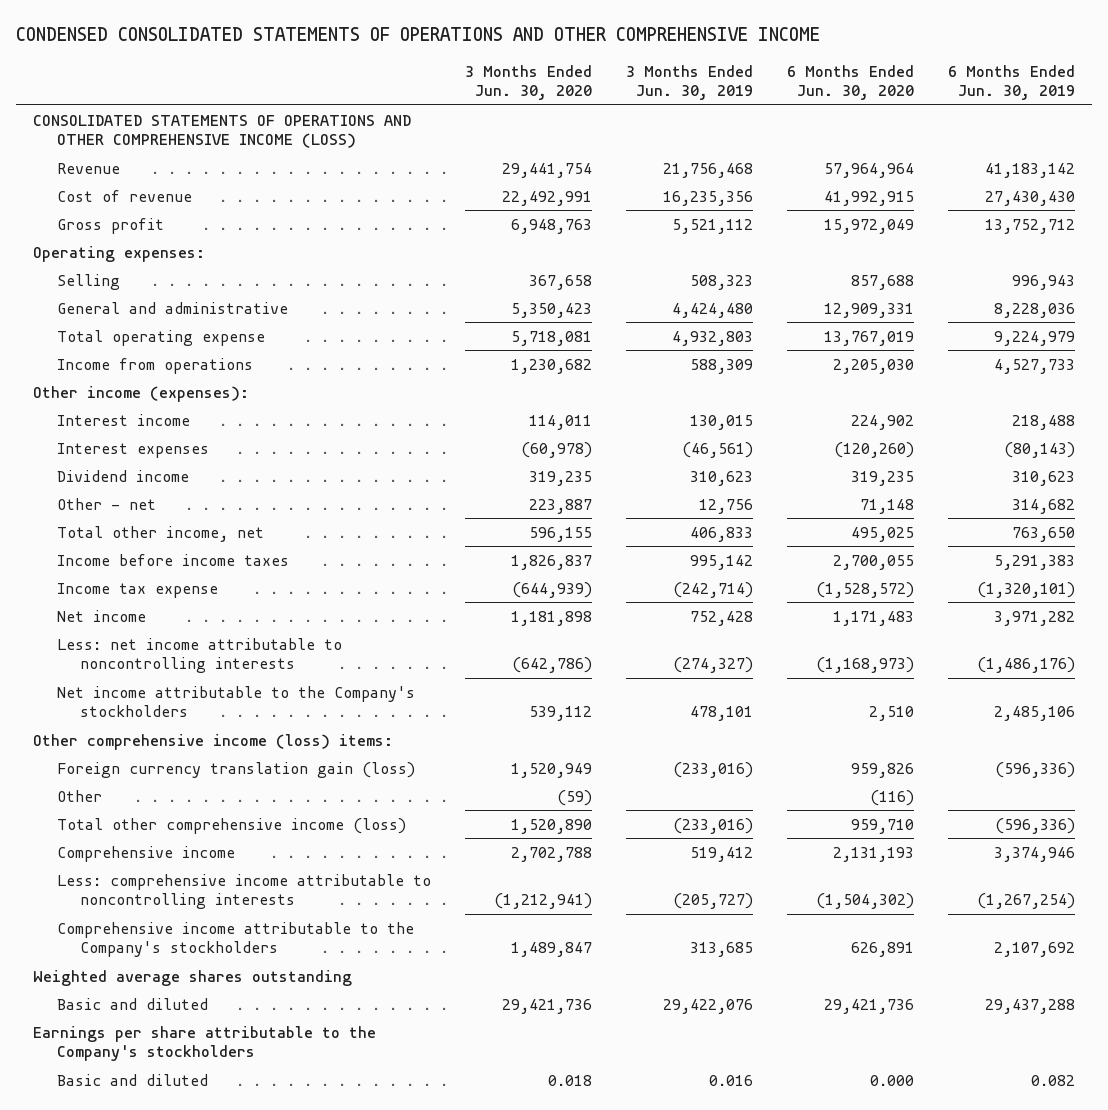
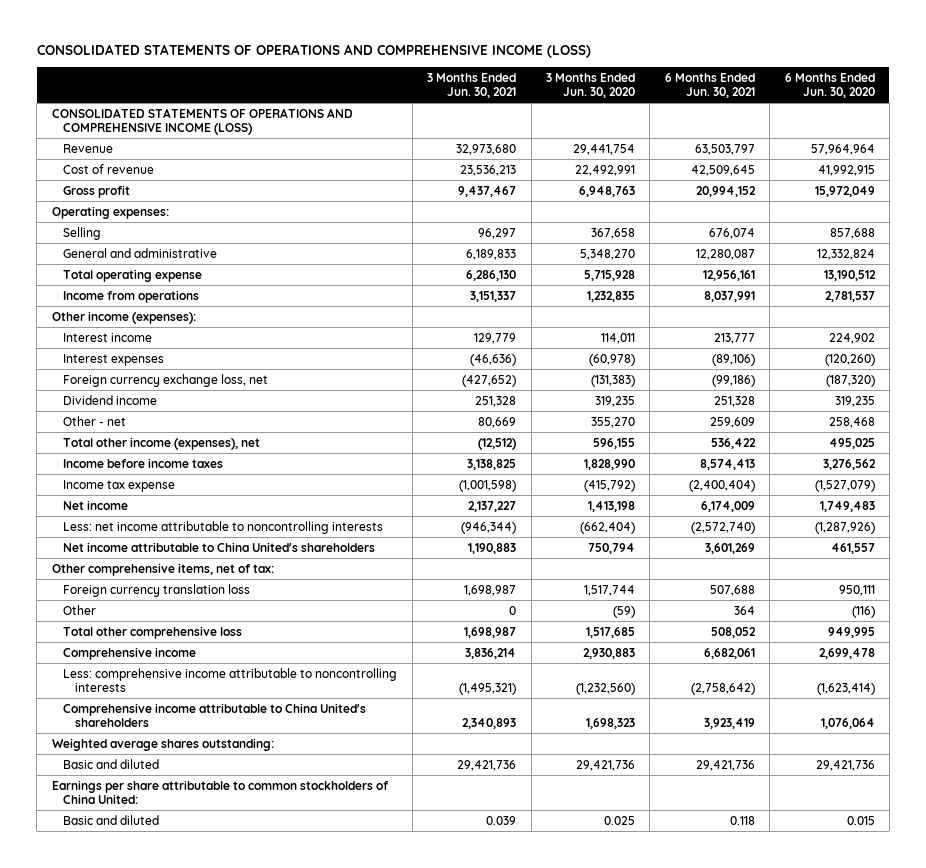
- CONDENSED CONSOLIDATED STATEMENTS OF OPERATIONS AND OTHER COMPREHENSIVE INCOME
+ CONSOLIDATED STATEMENTS OF OPERATIONS AND COMPREHENSIVE INCOME (LOSS)
- | 3 Months Ended Jun. 30, 2020 | 3 Months Ended Jun. 30, 2019 | 6 Months Ended Jun. 30, 2020 | 6 Months Ended Jun. 30, 2019
+ | 3 Months Ended Jun. 30, 2021 | 3 Months Ended Jun. 30, 2020 | 6 Months Ended Jun. 30, 2021 | 6 Months Ended Jun. 30, 2020
- CONSOLIDATED STATEMENTS OF OPERATIONS AND OTHER COMPREHENSIVE INCOME (LOSS)
+ CONSOLIDATED STATEMENTS OF OPERATIONS AND COMPREHENSIVE INCOME (LOSS)
- General and administrative | 5,350,423 | 4,424,480 | 12,909,331 | 8,228,036
- Total operating expense | 5,718,081 | 4,932,803 | 13,767,019 | 9,224,979
- Income from operations | 1,230,682 | 588,309 | 2,205,030 | 4,527,733
+ General and administrative | 6,189,833 | 5,348,270 | 12,280,087 | 12,332,824
+ Total operating expense | 6,286,130 | 5,715,928 | 12,956,161 | 13,190,512
+ Income from operations | 3,151,337 | 1,232,835 | 8,037,991 | 2,781,537
+ Foreign currency exchange loss, net | (427,652) | (131,383) | (99,186) | (187,320)
- Other - net | 223,887 | 12,756 | 71,148 | 314,682
- Total other income, net | 596,155 | 406,833 | 495,025 | 763,650
- Income before income taxes | 1,826,837 | 995,142 | 2,700,055 | 5,291,383
- Income tax expense | (644,939) | (242,714) | (1,528,572) | (1,320,101)
- Net income | 1,181,898 | 752,428 | 1,171,483 | 3,971,282
- Less: net income attributable to noncontrolling interests | (642,786) | (274,327) | (1,168,973) | (1,486,176)
- Net income attributable to the Company's stockholders | 539,112 | 478,101 | 2,510 | 2,485,106
- Other comprehensive income (loss) items:
- Foreign currency translation gain (loss) | 1,520,949 | (233,016) | 959,826 | (596,336)
+ Other - net | 80,669 | 355,270 | 259,609 | 258,468
+ Total other income (expenses), net | (12,512) | 596,155 | 536,422 | 495,025
+ Income before income taxes | 3,138,825 | 1,828,990 | 8,574,413 | 3,276,562
+ Income tax expense | (1,001,598) | (415,792) | (2,400,404) | (1,527,079)
+ Net income | 2,137,227 | 1,413,198 | 6,174,009 | 1,749,483
+ Less: net income attributable to noncontrolling interests | (946,344) | (662,404) | (2,572,740) | (1,287,926)
+ Net income attributable to China United's shareholders | 1,190,883 | 750,794 | 3,601,269 | 461,557
+ Other comprehensive items, net of tax:
+ Foreign currency translation loss | 1,698,987 | 1,517,744 | 507,688 | 950,111
- Total other comprehensive income (loss) | 1,520,890 | (233,016) | 959,710 | (596,336)
- Comprehensive income | 2,702,788 | 519,412 | 2,131,193 | 3,374,946
- Less: comprehensive income attributable to noncontrolling interests | (1,212,941) | (205,727) | (1,504,302) | (1,267,254)
- Comprehensive income attributable to the Company's stockholders | 1,489,847 | 313,685 | 626,891 | 2,107,692
- Weighted average shares outstanding
+ Total other comprehensive loss | 1,698,987 | 1,517,685 | 508,052 | 949,995
+ Comprehensive income | 3,836,214 | 2,930,883 | 6,682,061 | 2,699,478
+ Less: comprehensive income attributable to noncontrolling interests | (1,495,321) | (1,232,560) | (2,758,642) | (1,623,414)
+ Comprehensive income attributable to China United's shareholders | 2,340,893 | 1,698,323 | 3,923,419 | 1,076,064
+ Weighted average shares outstanding:
- Earnings per share attributable to the Company's stockholders
- Basic and diluted | 0.018 | 0.016 | 0.000 | 0.082
+ Earnings per share attributable to common stockholders of China United:
+ Basic and diluted | 0.039 | 0.025 | 0.118 | 0.015

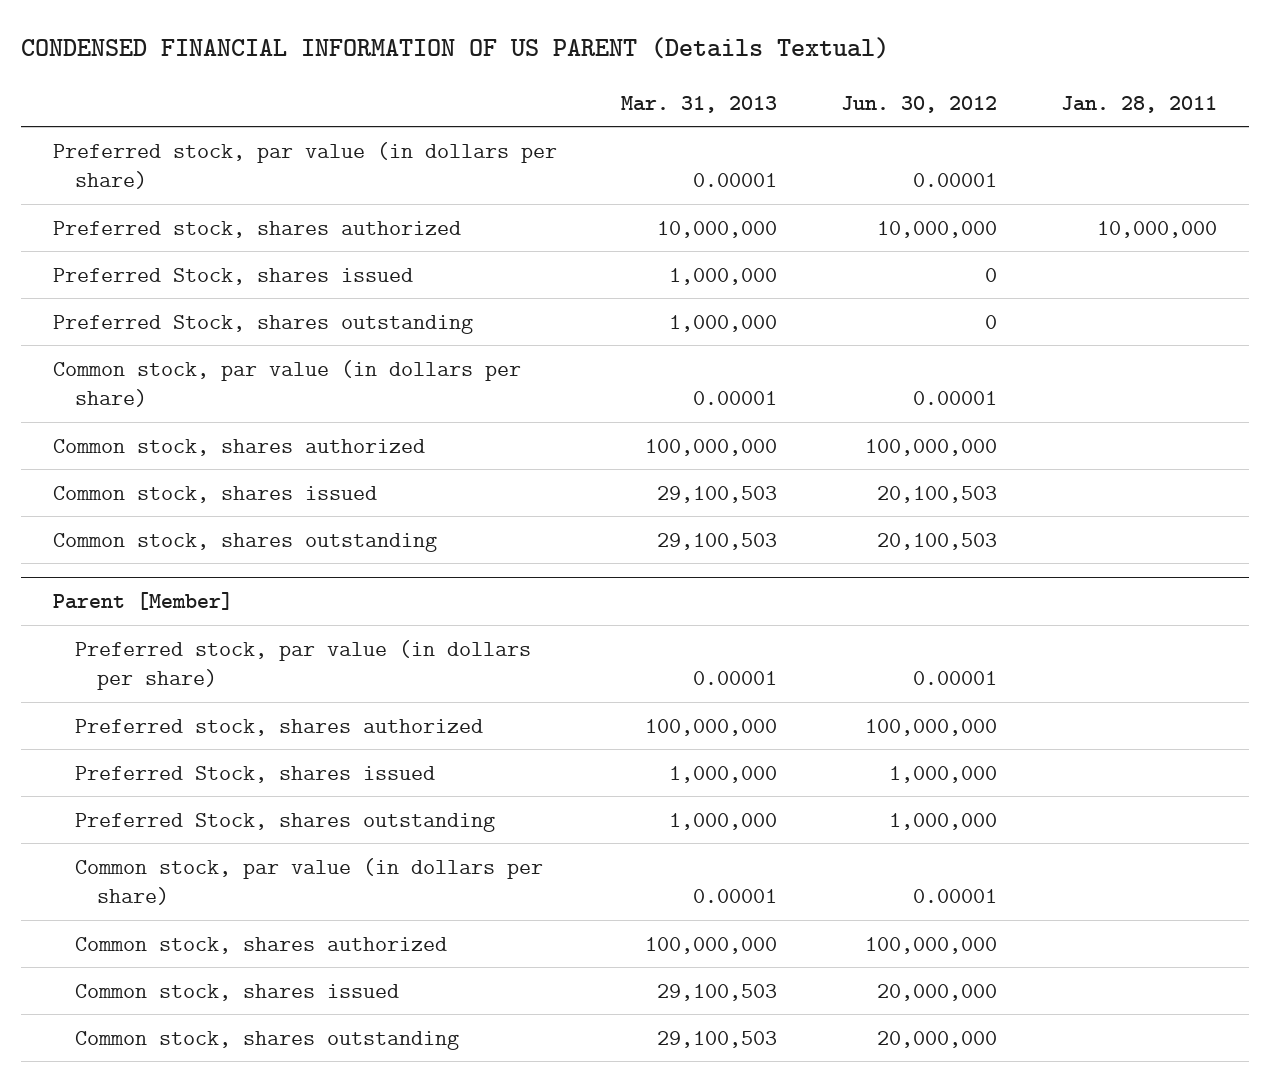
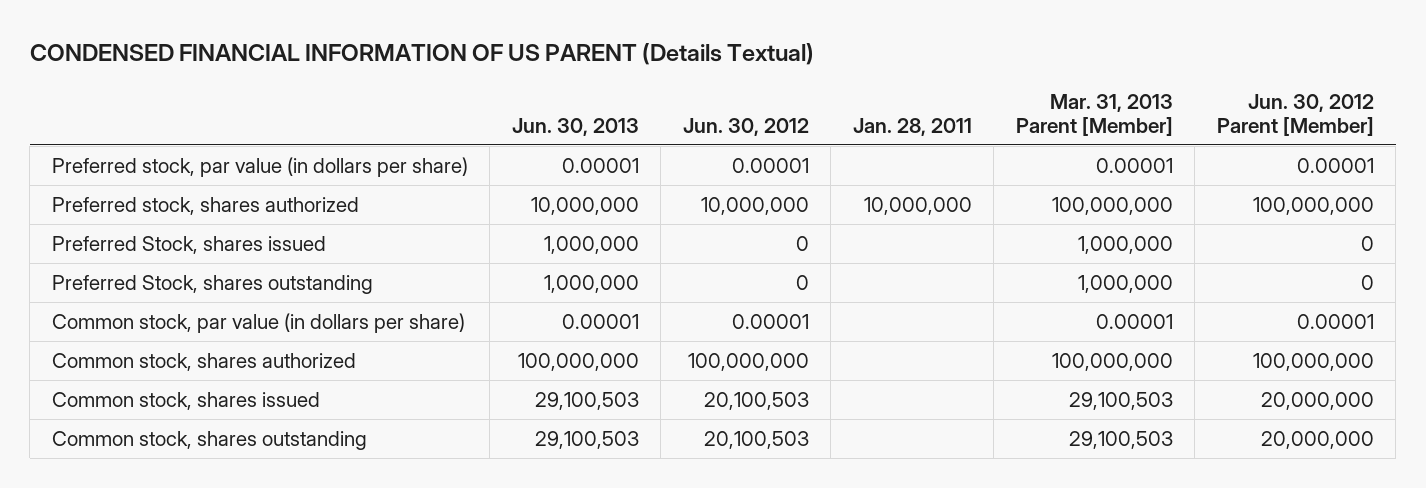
- | Mar. 31, 2013 | Jun. 30, 2012 | Jan. 28, 2011
+ | Jun. 30, 2013 | Jun. 30, 2012 | Jan. 28, 2011 | Mar. 31, 2013 Parent [Member] | Jun. 30, 2012 Parent [Member]
- Parent [Member]
- Preferred stock, par value (in dollars per share) | 0.00001 | 0.00001 |
- Preferred stock, shares authorized | 100,000,000 | 100,000,000 |
- Preferred Stock, shares issued | 1,000,000 | 1,000,000 |
- Preferred Stock, shares outstanding | 1,000,000 | 1,000,000 |
- Common stock, par value (in dollars per share) | 0.00001 | 0.00001 |
- Common stock, shares authorized | 100,000,000 | 100,000,000 |
- Common stock, shares issued | 29,100,503 | 20,000,000 |
- Common stock, shares outstanding | 29,100,503 | 20,000,000 |

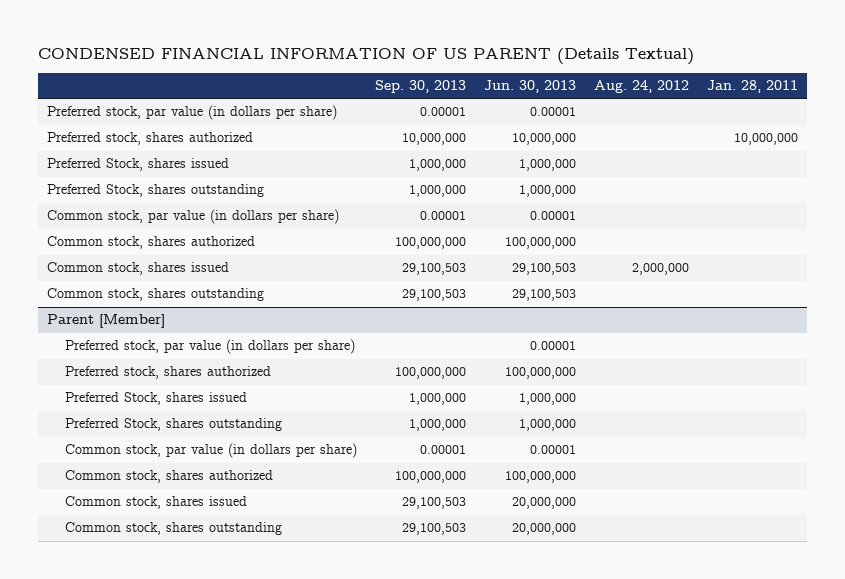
- | Jun. 30, 2013 | Jun. 30, 2012 | Jan. 28, 2011 | Mar. 31, 2013 Parent [Member] | Jun. 30, 2012 Parent [Member]
+ | Sep. 30, 2013 | Jun. 30, 2013 | Aug. 24, 2012 | Jan. 28, 2011
+ Parent [Member]
+ Preferred stock, par value (in dollars per share) | | 0.00001 | |
+ Preferred stock, shares authorized | 100,000,000 | 100,000,000 | |
+ Preferred Stock, shares issued | 1,000,000 | 1,000,000 | |
+ Preferred Stock, shares outstanding | 1,000,000 | 1,000,000 | |
+ Common stock, par value (in dollars per share) | 0.00001 | 0.00001 | |
+ Common stock, shares authorized | 100,000,000 | 100,000,000 | |
+ Common stock, shares issued | 29,100,503 | 20,000,000 | |
+ Common stock, shares outstanding | 29,100,503 | 20,000,000 | |

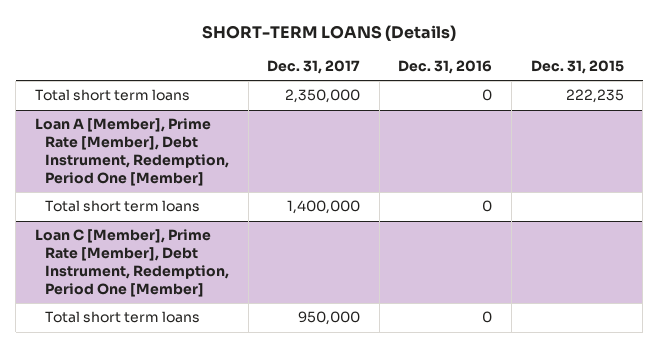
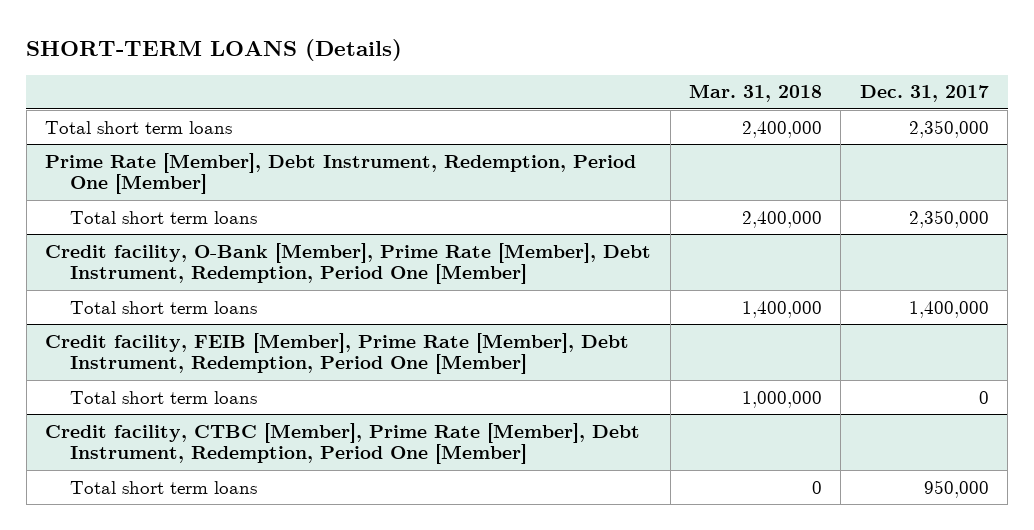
- | Dec. 31, 2017 | Dec. 31, 2016 | Dec. 31, 2015
+ | Mar. 31, 2018 | Dec. 31, 2017
- Loan A [Member], Prime Rate [Member], Debt Instrument, Redemption, Period One [Member]
+ Prime Rate [Member], Debt Instrument, Redemption, Period One [Member]
+ Total short term loans | 2,400,000 | 2,350,000
+ Credit facility, O-Bank [Member], Prime Rate [Member], Debt Instrument, Redemption, Period One [Member]
- Loan C [Member], Prime Rate [Member], Debt Instrument, Redemption, Period One [Member]
+ Credit facility, FEIB [Member], Prime Rate [Member], Debt Instrument, Redemption, Period One [Member]
+ Total short term loans | 1,000,000 | 0
+ Credit facility, CTBC [Member], Prime Rate [Member], Debt Instrument, Redemption, Period One [Member]

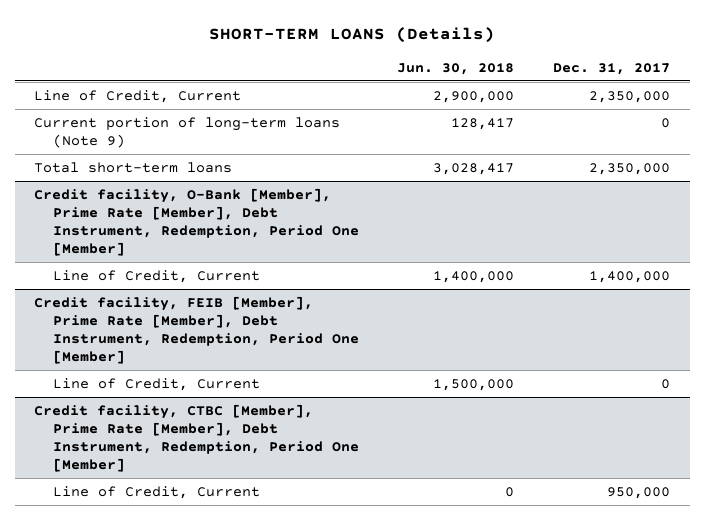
- | Mar. 31, 2018 | Dec. 31, 2017
+ | Jun. 30, 2018 | Dec. 31, 2017
- Total short term loans | 2,400,000 | 2,350,000
- Prime Rate [Member], Debt Instrument, Redemption, Period One [Member]
- Total short term loans | 2,400,000 | 2,350,000
+ Line of Credit, Current | 2,900,000 | 2,350,000
+ Current portion of long-term loans (Note 9) | 128,417 | 0
+ Total short-term loans | 3,028,417 | 2,350,000
@ Credit facility, O-Bank [Member], Prime Rate [Member], Debt Instrument, Redemption, Period One [Member]
- Total short term loans | 1,400,000 | 1,400,000
+ Line of Credit, Current | 1,400,000 | 1,400,000
@ Credit facility, FEIB [Member], Prime Rate [Member], Debt Instrument, Redemption, Period One [Member]
- Total short term loans | 1,000,000 | 0
+ Line of Credit, Current | 1,500,000 | 0
@ Credit facility, CTBC [Member], Prime Rate [Member], Debt Instrument, Redemption, Period One [Member]
- Total short term loans | 0 | 950,000
+ Line of Credit, Current | 0 | 950,000

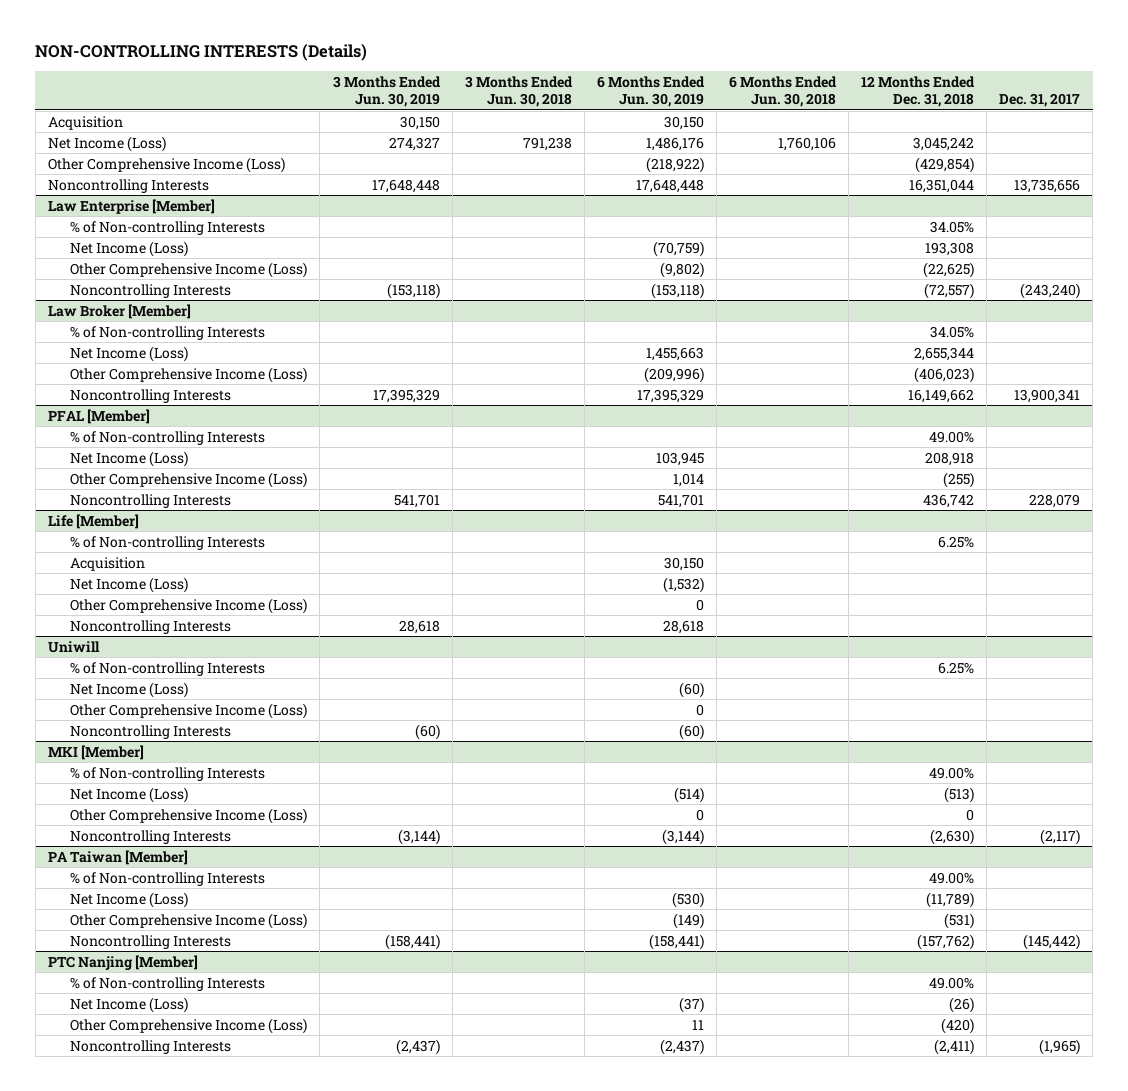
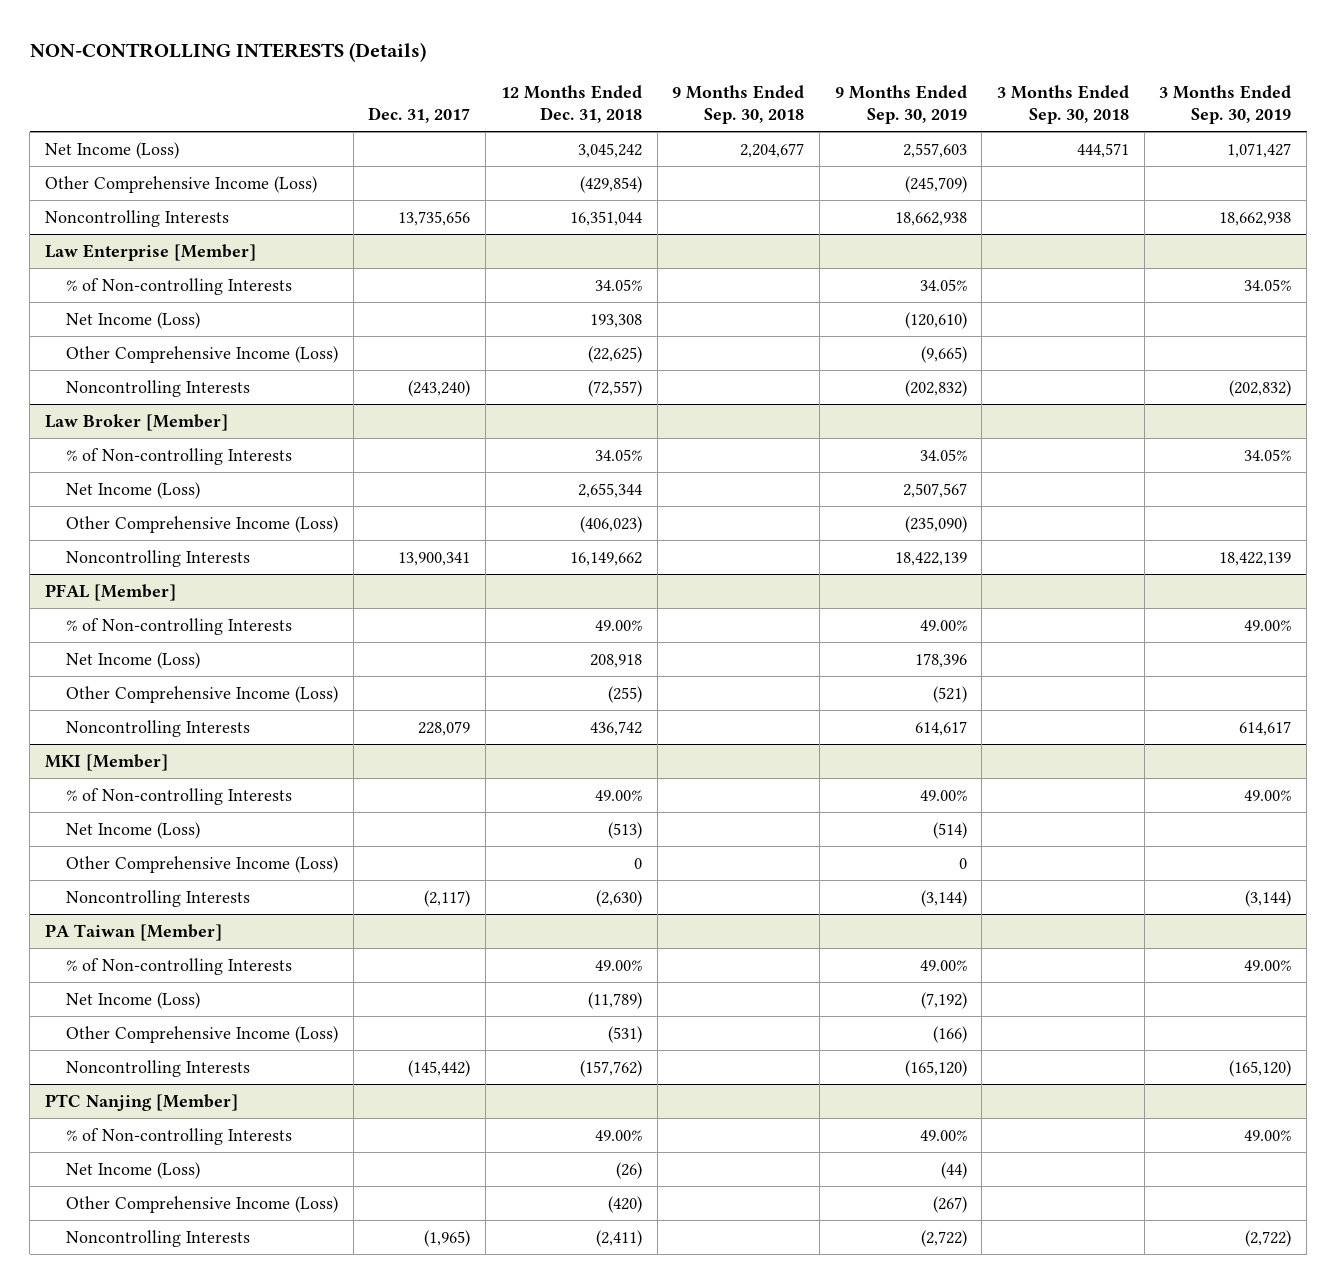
- | 3 Months Ended Jun. 30, 2019 | 3 Months Ended Jun. 30, 2018 | 6 Months Ended Jun. 30, 2019 | 6 Months Ended Jun. 30, 2018 | 12 Months Ended Dec. 31, 2018 | Dec. 31, 2017
+ | Dec. 31, 2017 | 12 Months Ended Dec. 31, 2018 | 9 Months Ended Sep. 30, 2018 | 9 Months Ended Sep. 30, 2019 | 3 Months Ended Sep. 30, 2018 | 3 Months Ended Sep. 30, 2019
- Acquisition | 30,150 | | 30,150 | | |
- Life [Member]
- % of Non-controlling Interests | | | | | 6.25% |
- Acquisition | | | 30,150 | | |
- Net Income (Loss) | | | (1,532) | | |
- Other Comprehensive Income (Loss) | | | 0 | | |
- Noncontrolling Interests | 28,618 | | 28,618 | | |
- Uniwill
- % of Non-controlling Interests | | | | | 6.25% |
- Net Income (Loss) | | | (60) | | |
- Other Comprehensive Income (Loss) | | | 0 | | |
- Noncontrolling Interests | (60) | | (60) | | |

